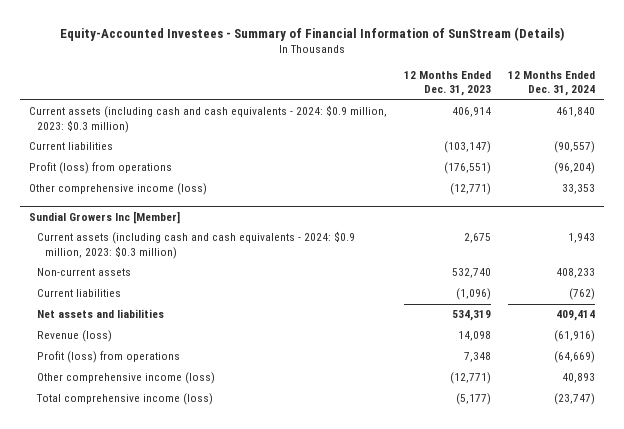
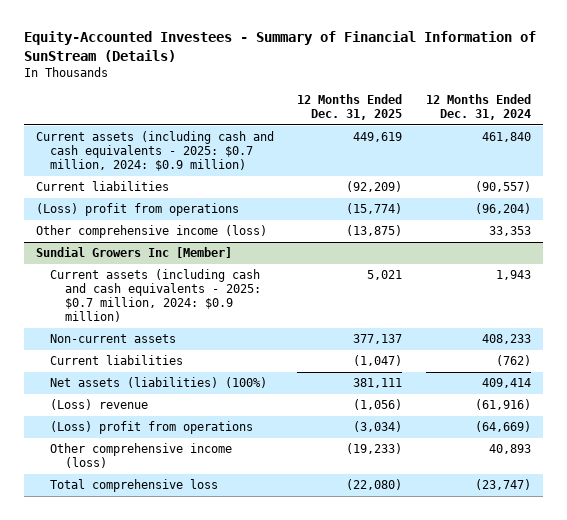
- | 12 Months Ended Dec. 31, 2023 | 12 Months Ended Dec. 31, 2024
+ | 12 Months Ended Dec. 31, 2025 | 12 Months Ended Dec. 31, 2024
- Current assets (including cash and cash equivalents - 2024: $0.9 million, 2023: $0.3 million) | 406,914 | 461,840
+ Current assets (including cash and cash equivalents - 2025: $0.7 million, 2024: $0.9 million) | 449,619 | 461,840
- Profit (loss) from operations | (176,551) | (96,204)
+ (Loss) profit from operations | (15,774) | (96,204)
@ Sundial Growers Inc [Member]
- Current assets (including cash and cash equivalents - 2024: $0.9 million, 2023: $0.3 million) | 2,675 | 1,943
+ Current assets (including cash and cash equivalents - 2025: $0.7 million, 2024: $0.9 million) | 5,021 | 1,943
- Net assets and liabilities | 534,319 | 409,414
- Revenue (loss) | 14,098 | (61,916)
- Profit (loss) from operations | 7,348 | (64,669)
+ Net assets (liabilities) (100%) | 381,111 | 409,414
+ (Loss) revenue | (1,056) | (61,916)
+ (Loss) profit from operations | (3,034) | (64,669)
- Total comprehensive income (loss) | (5,177) | (23,747)
+ Total comprehensive loss | (22,080) | (23,747)

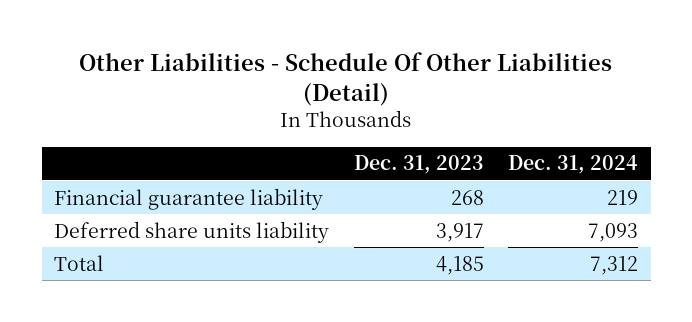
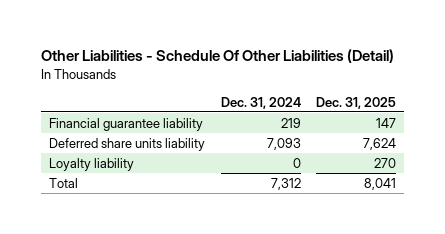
- | Dec. 31, 2023 | Dec. 31, 2024
+ | Dec. 31, 2024 | Dec. 31, 2025
+ Loyalty liability | 0 | 270

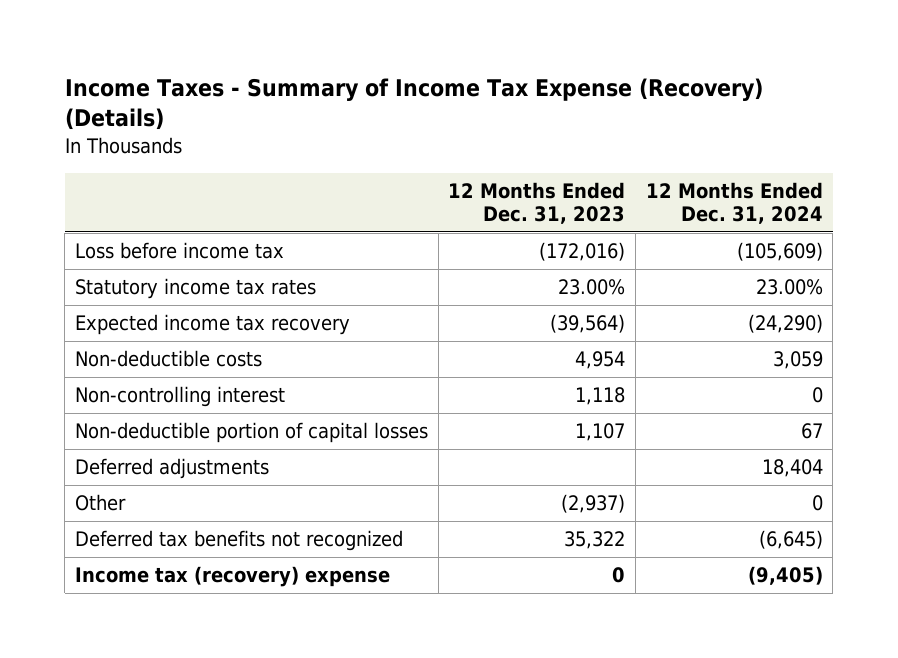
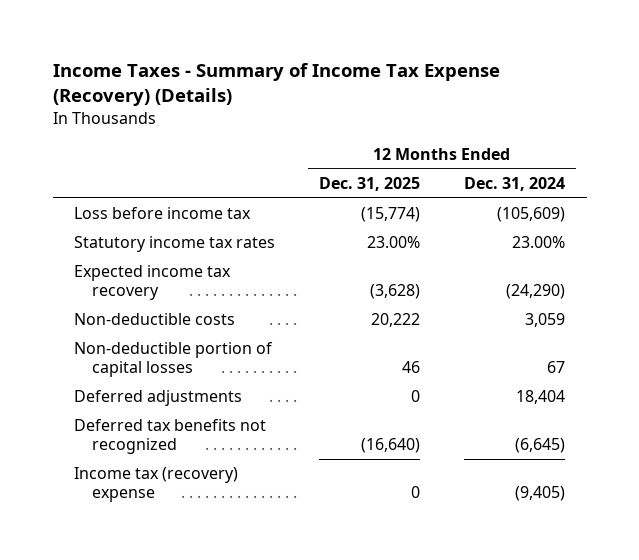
- | 12 Months Ended Dec. 31, 2023 | 12 Months Ended Dec. 31, 2024
+ | 12 Months Ended Dec. 31, 2025 | 12 Months Ended Dec. 31, 2024
- Non-controlling interest | 1,118 | 0
- Other | (2,937) | 0

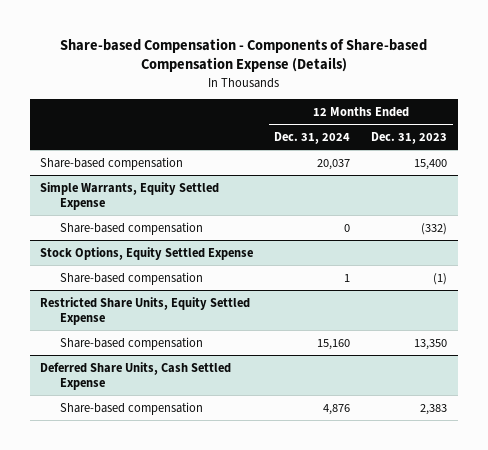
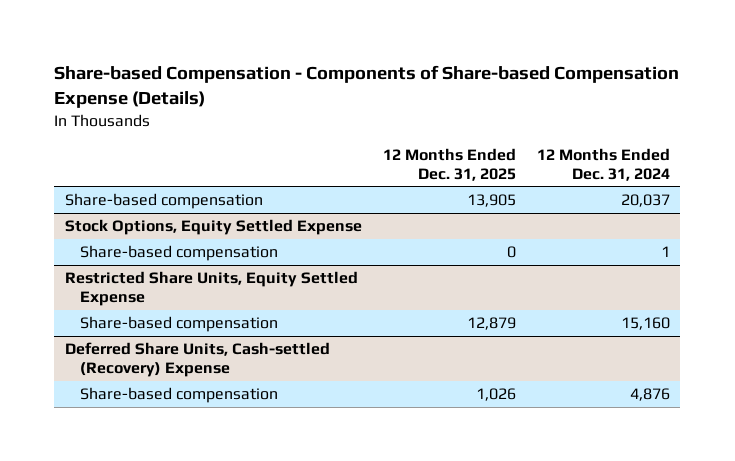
- | 12 Months Ended Dec. 31, 2024 | 12 Months Ended Dec. 31, 2023
+ | 12 Months Ended Dec. 31, 2025 | 12 Months Ended Dec. 31, 2024
- Simple Warrants, Equity Settled Expense
- Share-based compensation | 0 | (332)
- Deferred Share Units, Cash Settled Expense
+ Deferred Share Units, Cash-settled (Recovery) Expense

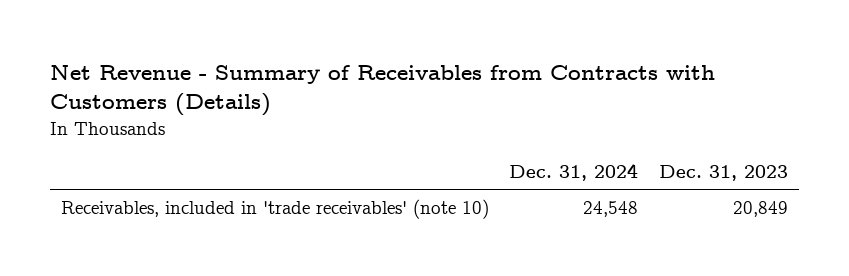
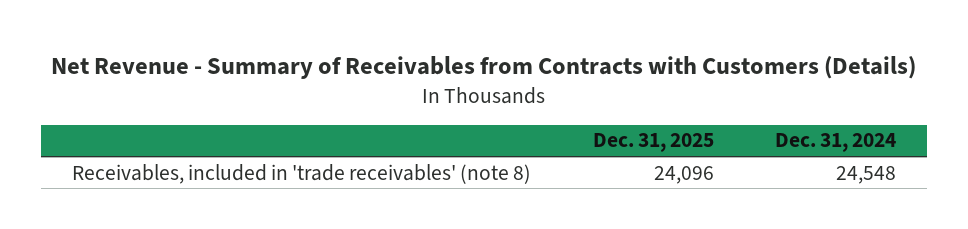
- | Dec. 31, 2024 | Dec. 31, 2023
+ | Dec. 31, 2025 | Dec. 31, 2024
- Receivables, included in 'trade receivables' (note 10) | 24,548 | 20,849
+ Receivables, included in 'trade receivables' (note 8) | 24,096 | 24,548

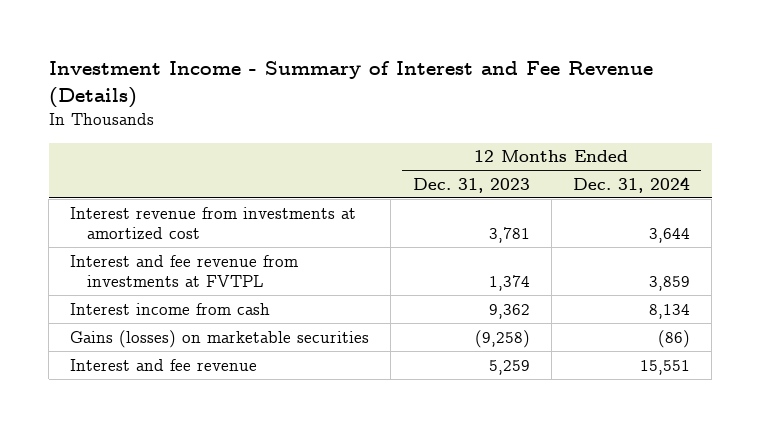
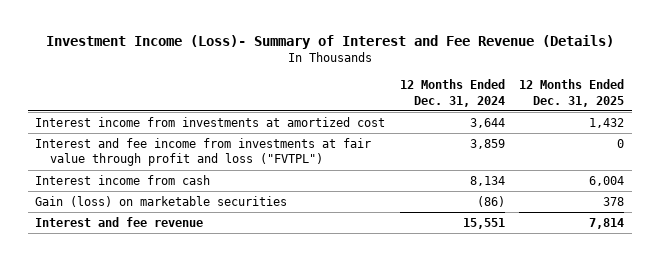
- Investment Income - Summary of Interest and Fee Revenue (Details)
+ Investment Income (Loss)- Summary of Interest and Fee Revenue (Details)
- | 12 Months Ended Dec. 31, 2023 | 12 Months Ended Dec. 31, 2024
+ | 12 Months Ended Dec. 31, 2024 | 12 Months Ended Dec. 31, 2025
- Interest revenue from investments at amortized cost | 3,781 | 3,644
- Interest and fee revenue from investments at FVTPL | 1,374 | 3,859
+ Interest income from investments at amortized cost | 3,644 | 1,432
+ Interest and fee income from investments at fair value through profit and loss ("FVTPL") | 3,859 | 0
- Gains (losses) on marketable securities | (9,258) | (86)
+ Gain (loss) on marketable securities | (86) | 378

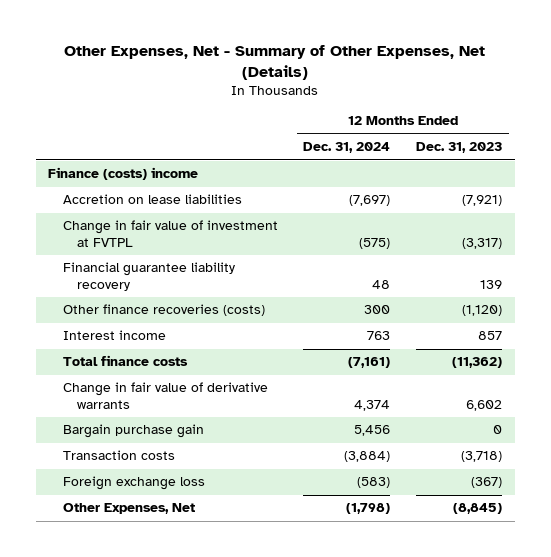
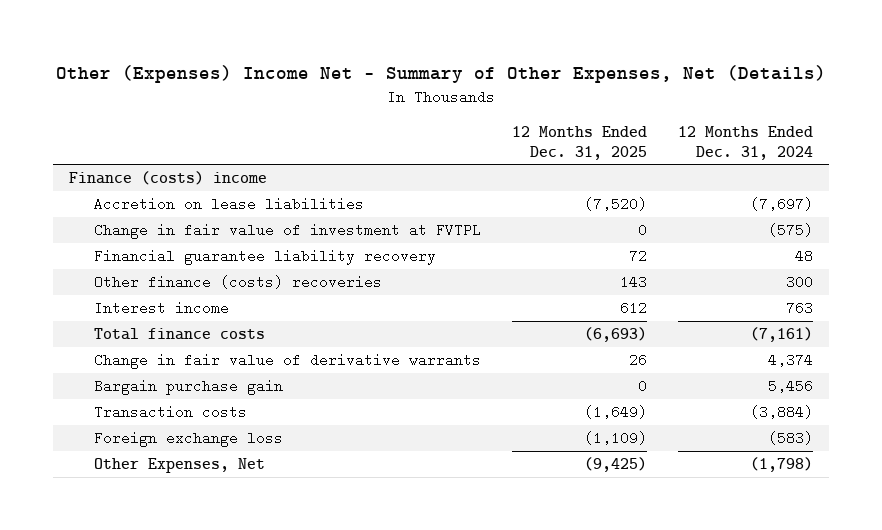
- Other Expenses, Net - Summary of Other Expenses, Net (Details)
+ Other (Expenses) Income Net - Summary of Other Expenses, Net (Details)
- | 12 Months Ended Dec. 31, 2024 | 12 Months Ended Dec. 31, 2023
+ | 12 Months Ended Dec. 31, 2025 | 12 Months Ended Dec. 31, 2024
- Other finance recoveries (costs) | 300 | (1,120)
+ Other finance (costs) recoveries | 143 | 300

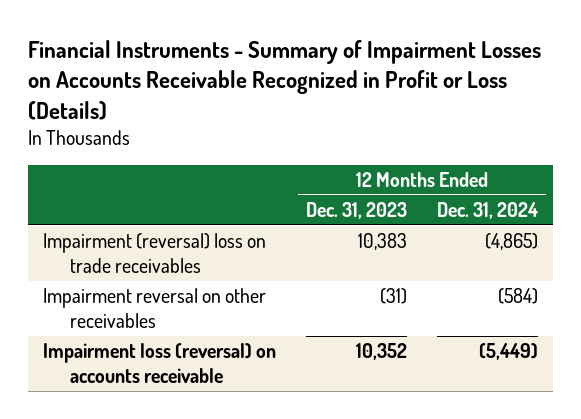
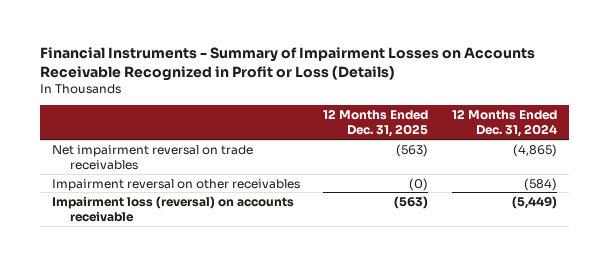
- | 12 Months Ended Dec. 31, 2023 | 12 Months Ended Dec. 31, 2024
+ | 12 Months Ended Dec. 31, 2025 | 12 Months Ended Dec. 31, 2024
- Impairment (reversal) loss on trade receivables | 10,383 | (4,865)
+ Net impairment reversal on trade receivables | (563) | (4,865)

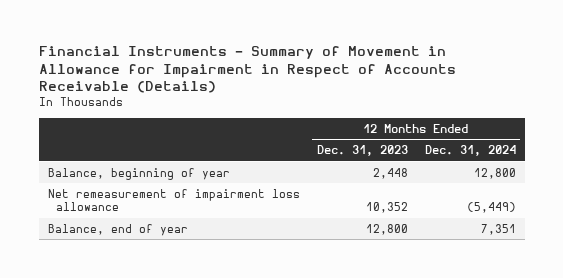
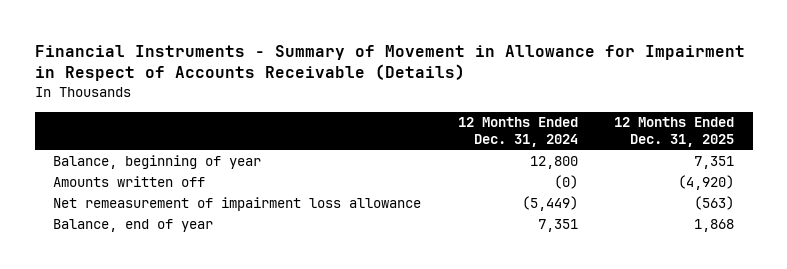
- | 12 Months Ended Dec. 31, 2023 | 12 Months Ended Dec. 31, 2024
+ | 12 Months Ended Dec. 31, 2024 | 12 Months Ended Dec. 31, 2025
+ Amounts written off | (0) | (4,920)

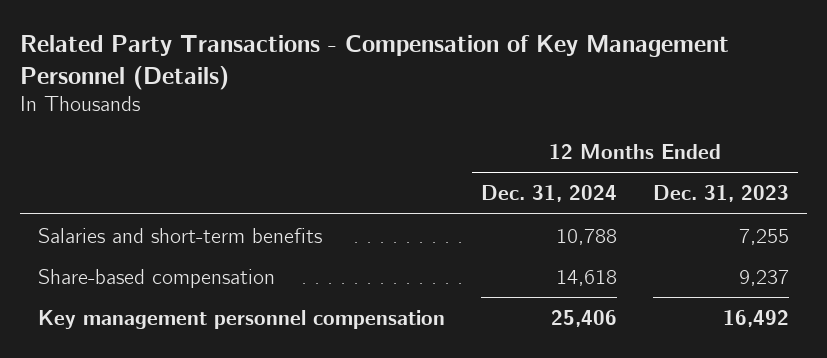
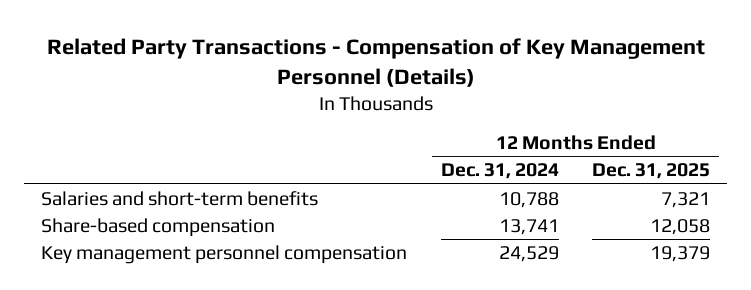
- | 12 Months Ended Dec. 31, 2024 | 12 Months Ended Dec. 31, 2023
+ | 12 Months Ended Dec. 31, 2024 | 12 Months Ended Dec. 31, 2025
- Share-based compensation | 14,618 | 9,237
- Key management personnel compensation | 25,406 | 16,492
+ Share-based compensation | 13,741 | 12,058
+ Key management personnel compensation | 24,529 | 19,379

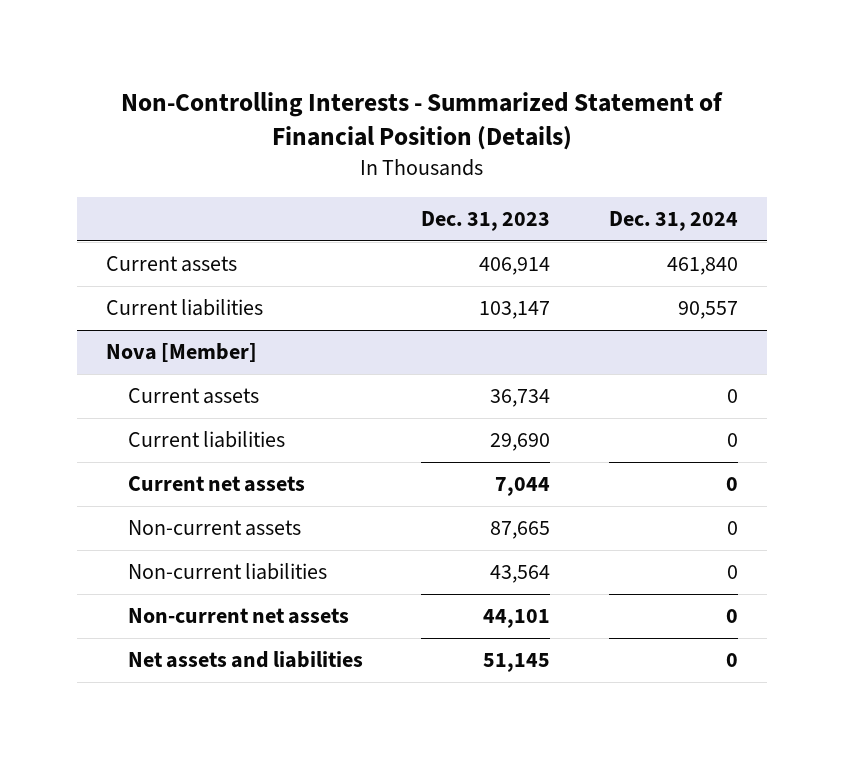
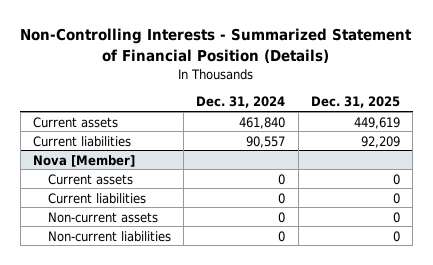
- | Dec. 31, 2023 | Dec. 31, 2024
+ | Dec. 31, 2024 | Dec. 31, 2025
@ Nova [Member]
- Current net assets | 7,044 | 0
- Non-current net assets | 44,101 | 0
- Net assets and liabilities | 51,145 | 0

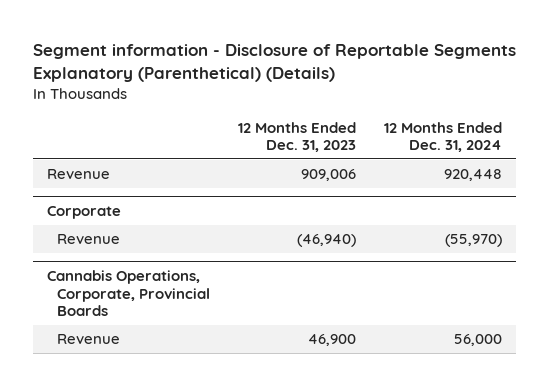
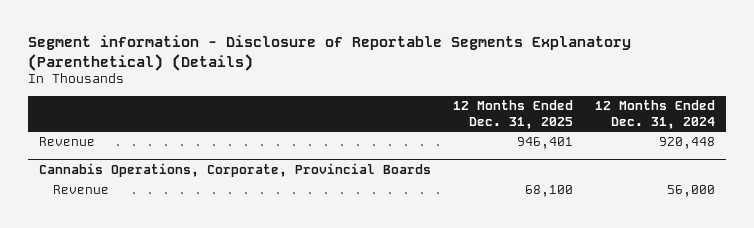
- | 12 Months Ended Dec. 31, 2023 | 12 Months Ended Dec. 31, 2024
+ | 12 Months Ended Dec. 31, 2025 | 12 Months Ended Dec. 31, 2024
- Corporate
- Revenue | (46,940) | (55,970)

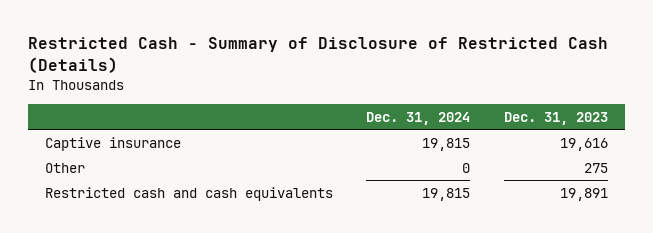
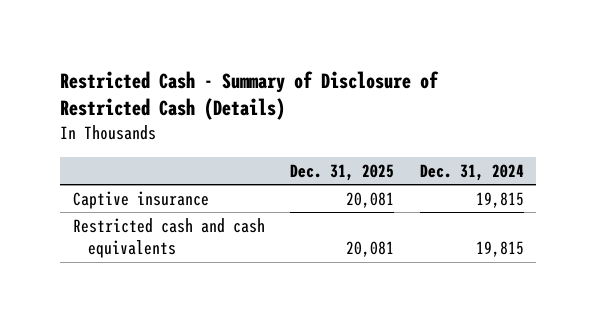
- | Dec. 31, 2024 | Dec. 31, 2023
+ | Dec. 31, 2025 | Dec. 31, 2024
- Other | 0 | 275

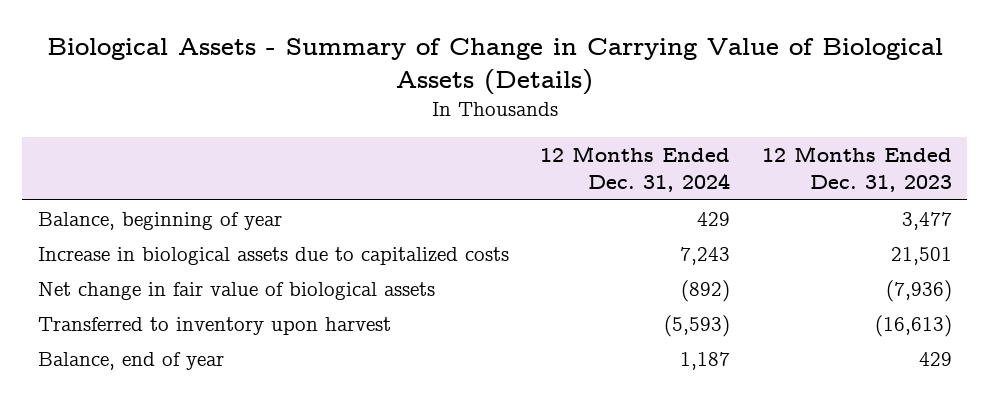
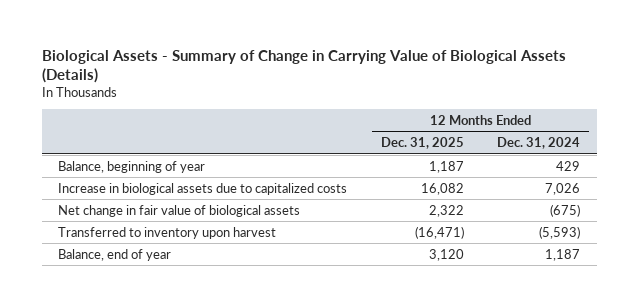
- | 12 Months Ended Dec. 31, 2024 | 12 Months Ended Dec. 31, 2023
+ | 12 Months Ended Dec. 31, 2025 | 12 Months Ended Dec. 31, 2024
- Increase in biological assets due to capitalized costs | 7,243 | 21,501
- Net change in fair value of biological assets | (892) | (7,936)
+ Increase in biological assets due to capitalized costs | 16,082 | 7,026
+ Net change in fair value of biological assets | 2,322 | (675)

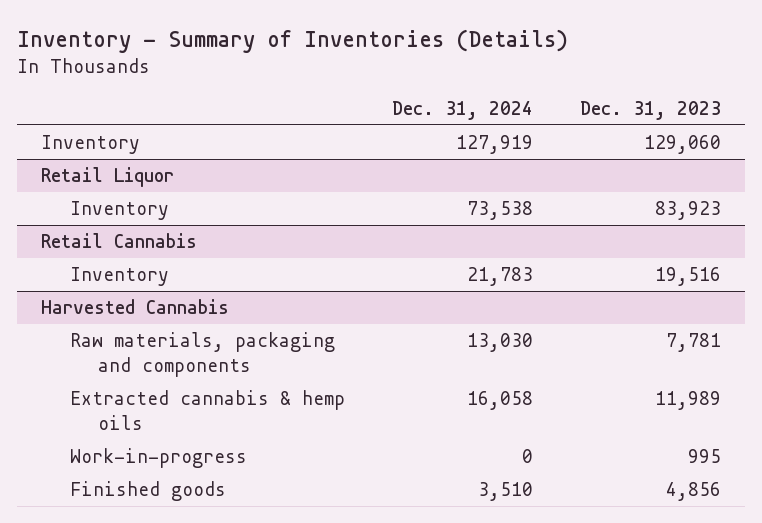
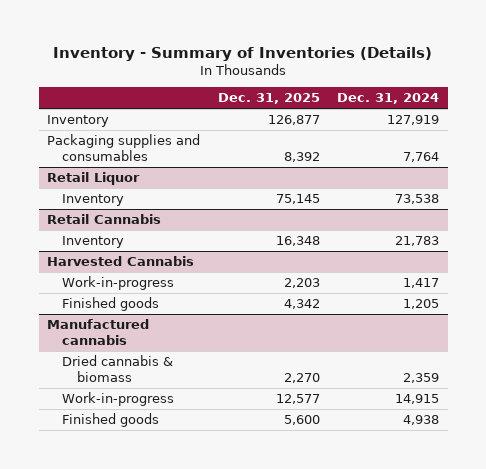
- | Dec. 31, 2024 | Dec. 31, 2023
+ | Dec. 31, 2025 | Dec. 31, 2024
+ Packaging supplies and consumables | 8,392 | 7,764
@ Harvested Cannabis
- Raw materials, packaging and components | 13,030 | 7,781
- Extracted cannabis & hemp oils | 16,058 | 11,989
- Work-in-progress | 0 | 995
- Finished goods | 3,510 | 4,856
+ Work-in-progress | 2,203 | 1,417
+ Finished goods | 4,342 | 1,205
+ Manufactured cannabis
+ Dried cannabis & biomass | 2,270 | 2,359
+ Work-in-progress | 12,577 | 14,915
+ Finished goods | 5,600 | 4,938

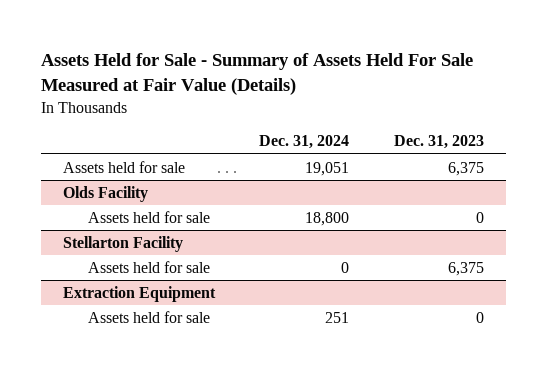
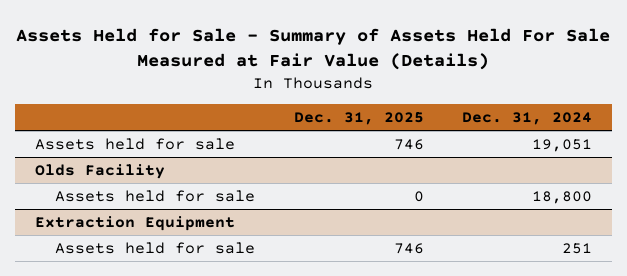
- | Dec. 31, 2024 | Dec. 31, 2023
+ | Dec. 31, 2025 | Dec. 31, 2024
- Stellarton Facility
- Assets held for sale | 0 | 6,375

